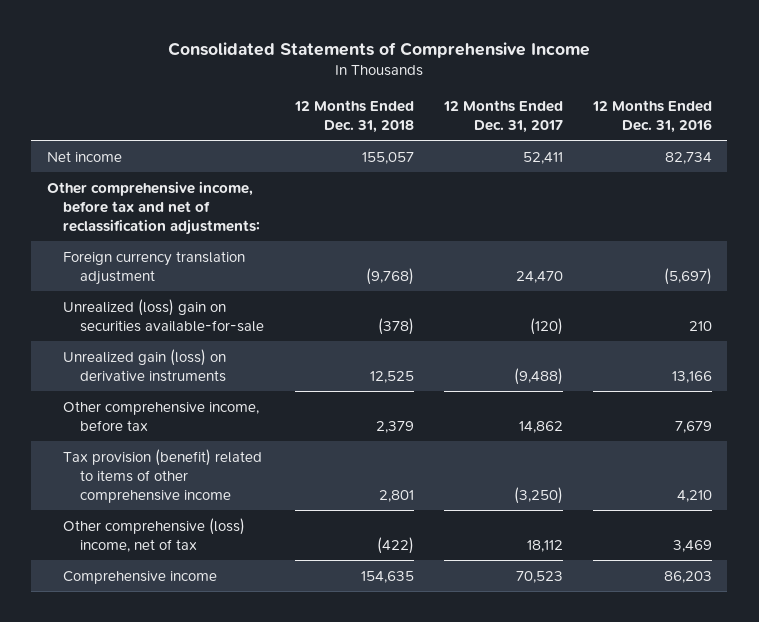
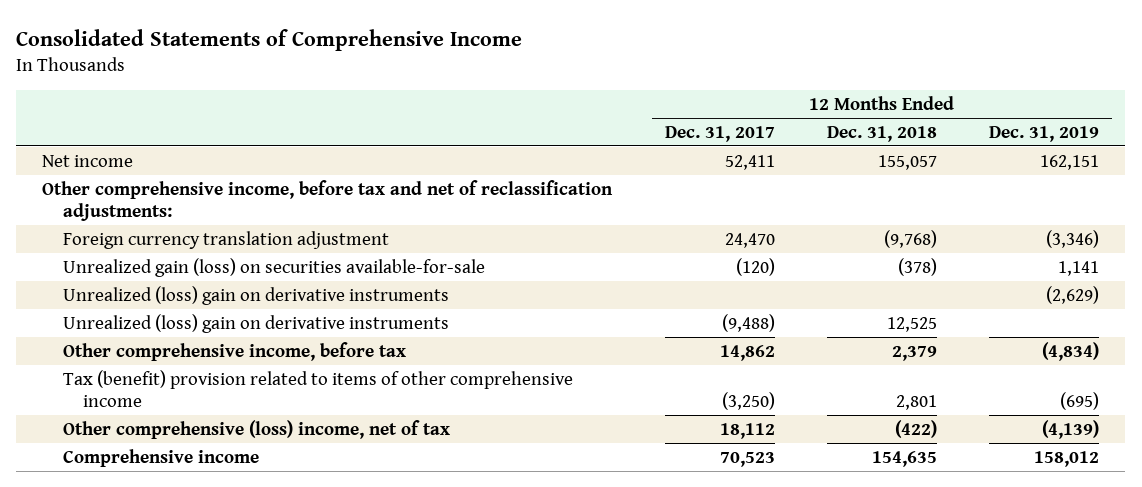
- | 12 Months Ended Dec. 31, 2018 | 12 Months Ended Dec. 31, 2017 | 12 Months Ended Dec. 31, 2016
+ | 12 Months Ended Dec. 31, 2017 | 12 Months Ended Dec. 31, 2018 | 12 Months Ended Dec. 31, 2019
- Unrealized (loss) gain on securities available-for-sale | (378) | (120) | 210
- Unrealized gain (loss) on derivative instruments | 12,525 | (9,488) | 13,166
+ Unrealized gain (loss) on securities available-for-sale | (120) | (378) | 1,141
+ Unrealized (loss) gain on derivative instruments | | | (2,629)
+ Unrealized (loss) gain on derivative instruments | (9,488) | 12,525 |
- Tax provision (benefit) related to items of other comprehensive income | 2,801 | (3,250) | 4,210
+ Tax (benefit) provision related to items of other comprehensive income | (3,250) | 2,801 | (695)

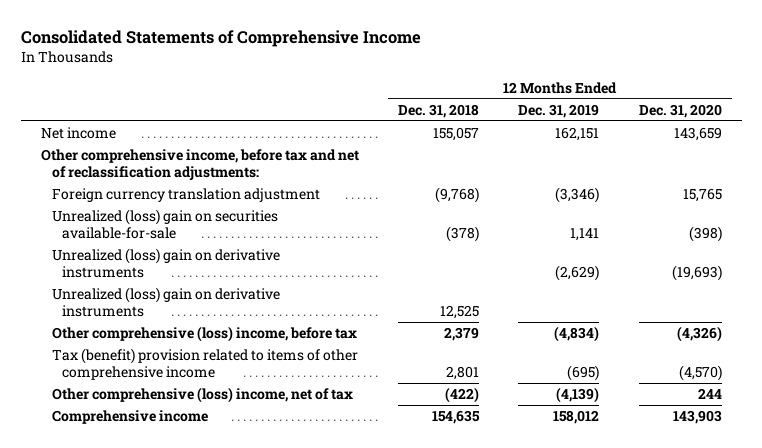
- | 12 Months Ended Dec. 31, 2017 | 12 Months Ended Dec. 31, 2018 | 12 Months Ended Dec. 31, 2019
+ | 12 Months Ended Dec. 31, 2018 | 12 Months Ended Dec. 31, 2019 | 12 Months Ended Dec. 31, 2020
- Unrealized gain (loss) on securities available-for-sale | (120) | (378) | 1,141
+ Unrealized (loss) gain on securities available-for-sale | (378) | 1,141 | (398)
- Other comprehensive income, before tax | 14,862 | 2,379 | (4,834)
+ Other comprehensive (loss) income, before tax | 2,379 | (4,834) | (4,326)

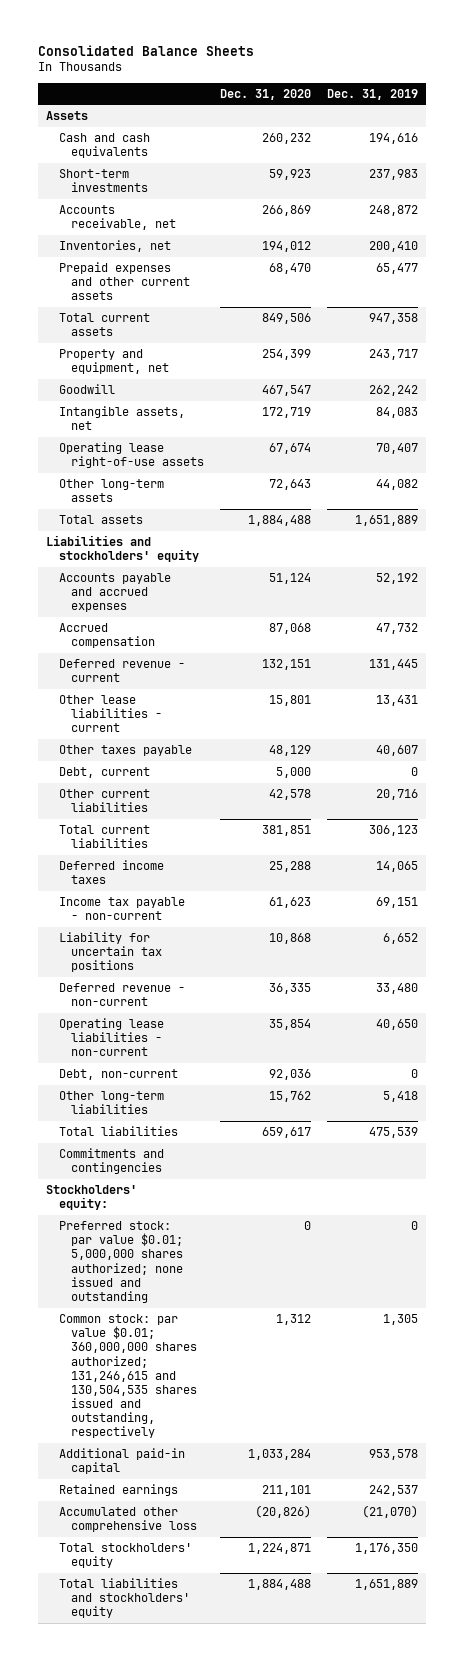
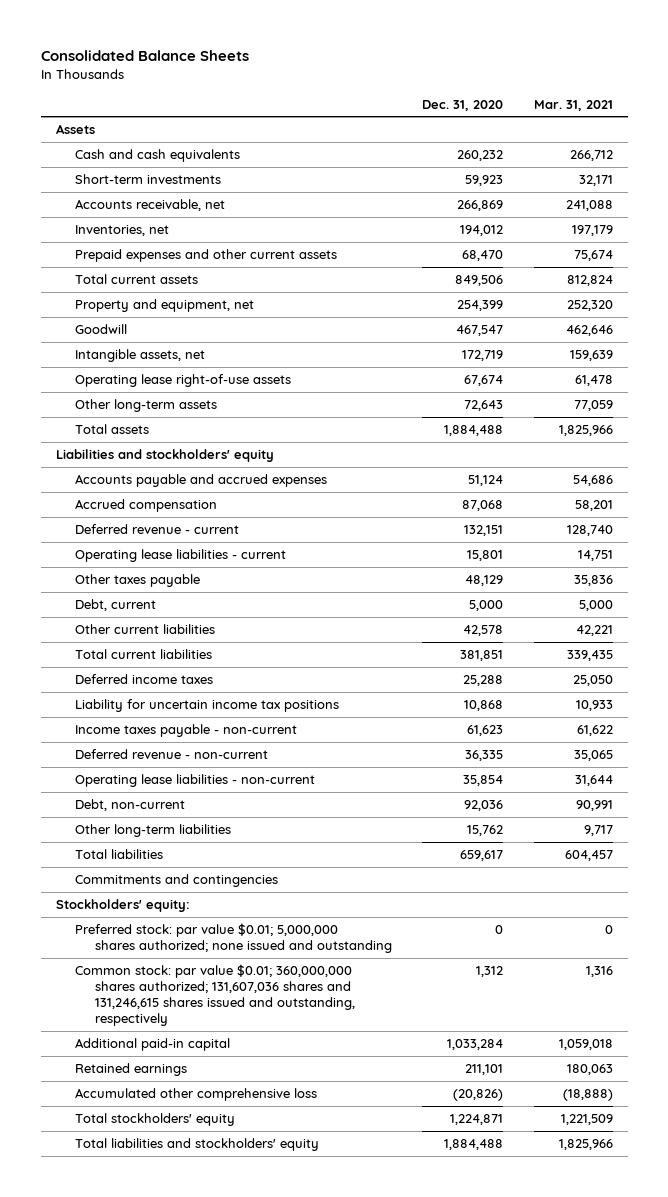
- | Dec. 31, 2020 | Dec. 31, 2019
+ | Dec. 31, 2020 | Mar. 31, 2021
- Other lease liabilities - current | 15,801 | 13,431
+ Operating lease liabilities - current | 15,801 | 14,751
- Income tax payable - non-current | 61,623 | 69,151
- Liability for uncertain tax positions | 10,868 | 6,652
+ Liability for uncertain income tax positions | 10,868 | 10,933
+ Income taxes payable - non-current | 61,623 | 61,622
- Common stock: par value $0.01; 360,000,000 shares authorized; 131,246,615 and 130,504,535 shares issued and outstanding, respectively | 1,312 | 1,305
+ Common stock: par value $0.01; 360,000,000 shares authorized; 131,607,036 shares and 131,246,615 shares issued and outstanding, respectively | 1,312 | 1,316

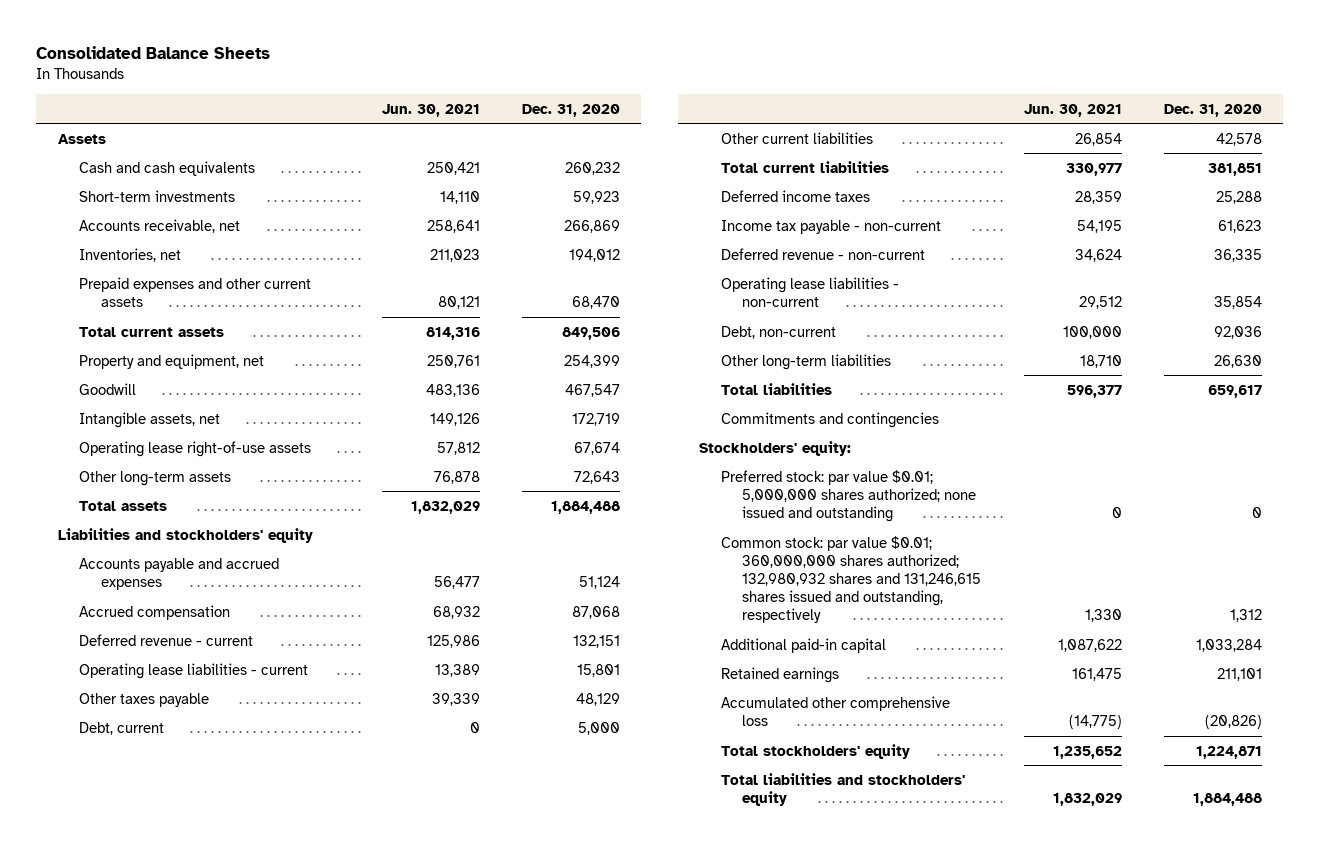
- | Dec. 31, 2020 | Mar. 31, 2021
+ | Jun. 30, 2021 | Dec. 31, 2020
- Liability for uncertain income tax positions | 10,868 | 10,933
- Income taxes payable - non-current | 61,623 | 61,622
+ Income tax payable - non-current | 54,195 | 61,623
- Other long-term liabilities | 15,762 | 9,717
+ Other long-term liabilities | 18,710 | 26,630
- Common stock: par value $0.01; 360,000,000 shares authorized; 131,607,036 shares and 131,246,615 shares issued and outstanding, respectively | 1,312 | 1,316
+ Common stock: par value $0.01; 360,000,000 shares authorized; 132,980,932 shares and 131,246,615 shares issued and outstanding, respectively | 1,330 | 1,312

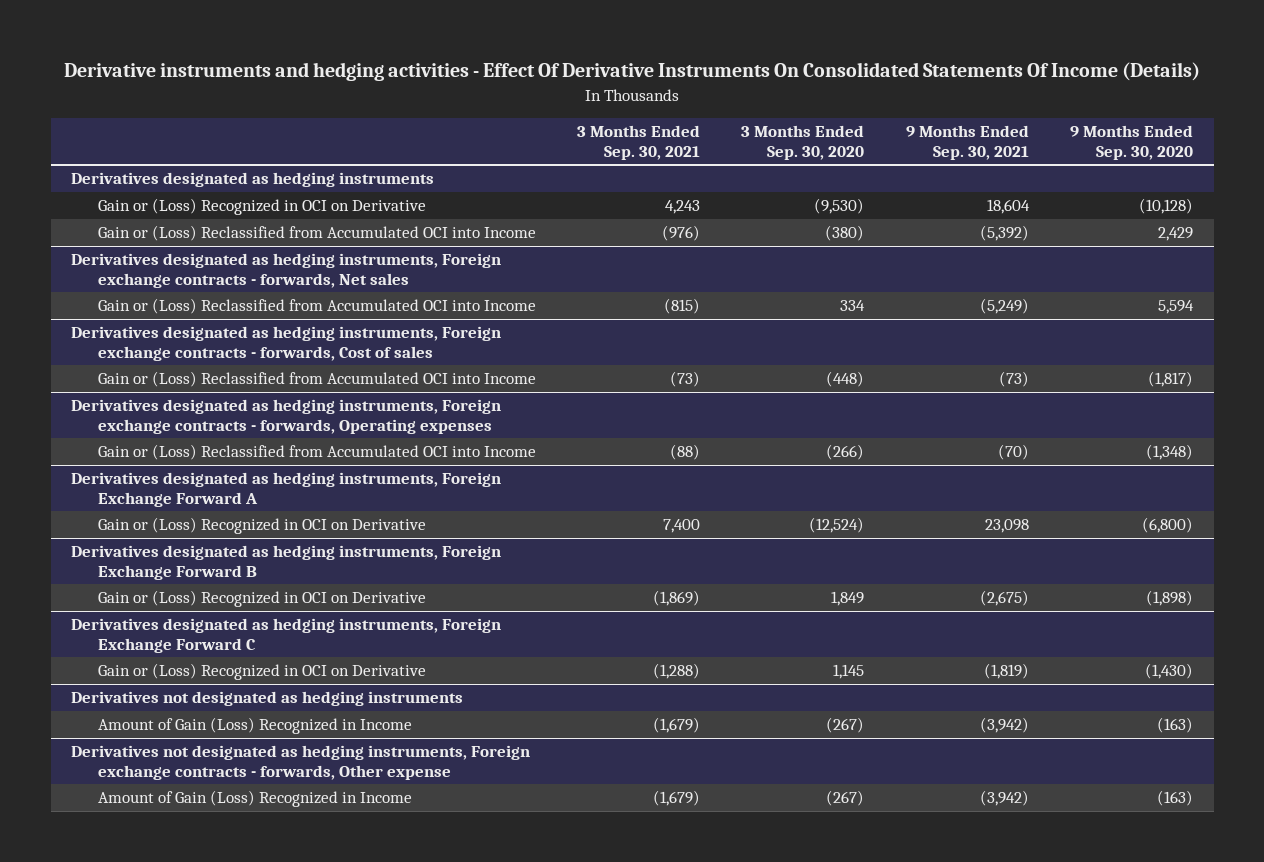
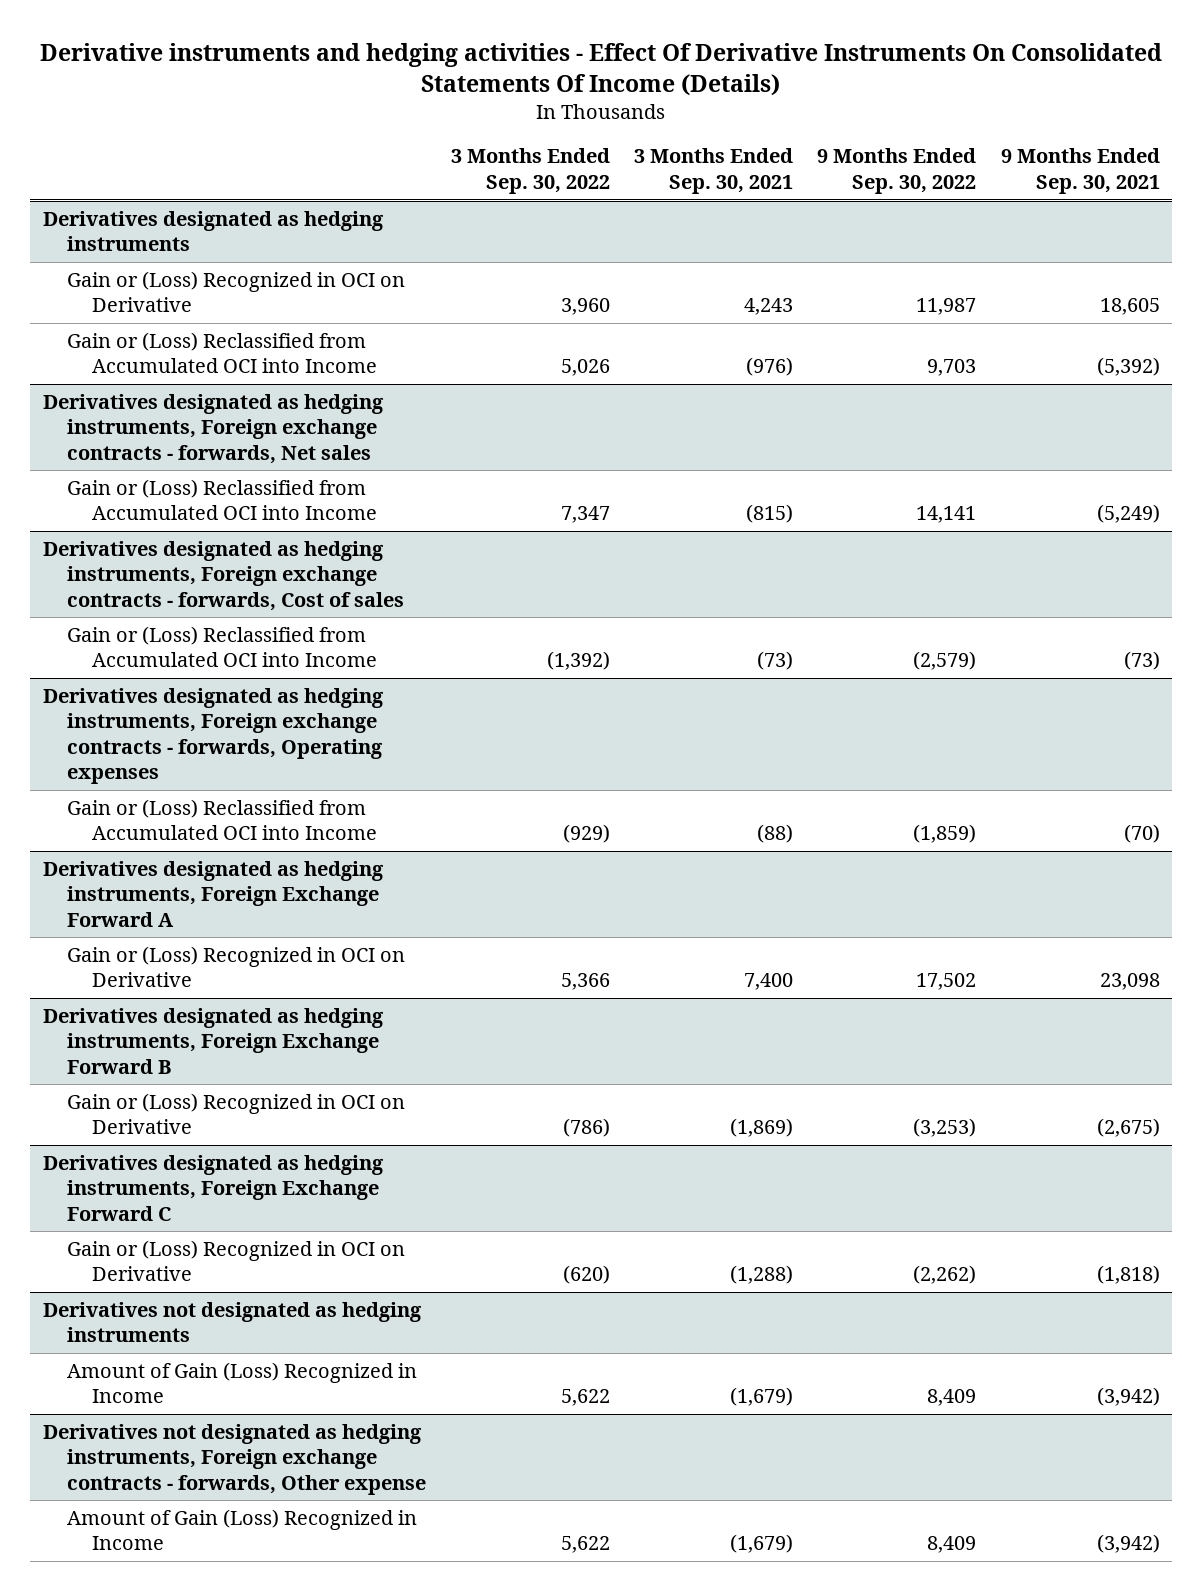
- | 3 Months Ended Sep. 30, 2021 | 3 Months Ended Sep. 30, 2020 | 9 Months Ended Sep. 30, 2021 | 9 Months Ended Sep. 30, 2020
+ | 3 Months Ended Sep. 30, 2022 | 3 Months Ended Sep. 30, 2021 | 9 Months Ended Sep. 30, 2022 | 9 Months Ended Sep. 30, 2021
@ Derivatives designated as hedging instruments
- Gain or (Loss) Recognized in OCI on Derivative | 4,243 | (9,530) | 18,604 | (10,128)
+ Gain or (Loss) Recognized in OCI on Derivative | 3,960 | 4,243 | 11,987 | 18,605
@ Derivatives designated as hedging instruments, Foreign Exchange Forward C
- Gain or (Loss) Recognized in OCI on Derivative | (1,288) | 1,145 | (1,819) | (1,430)
+ Gain or (Loss) Recognized in OCI on Derivative | (620) | (1,288) | (2,262) | (1,818)

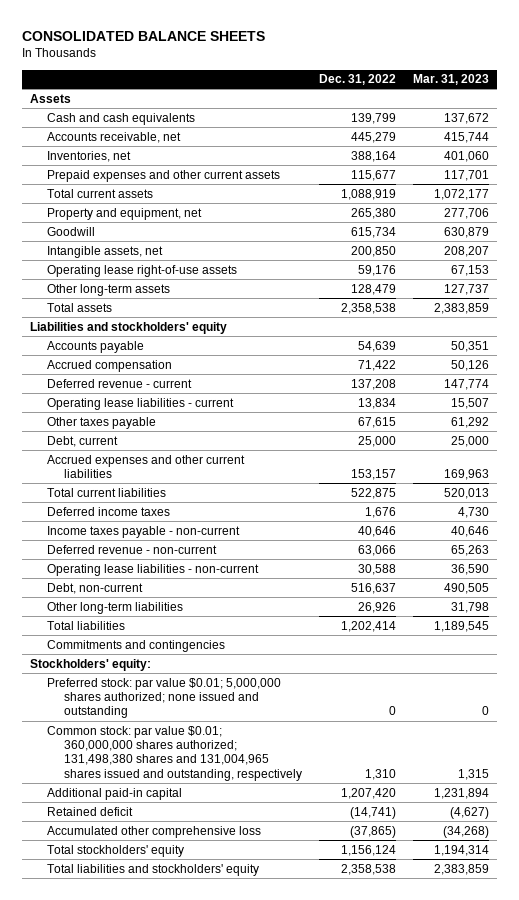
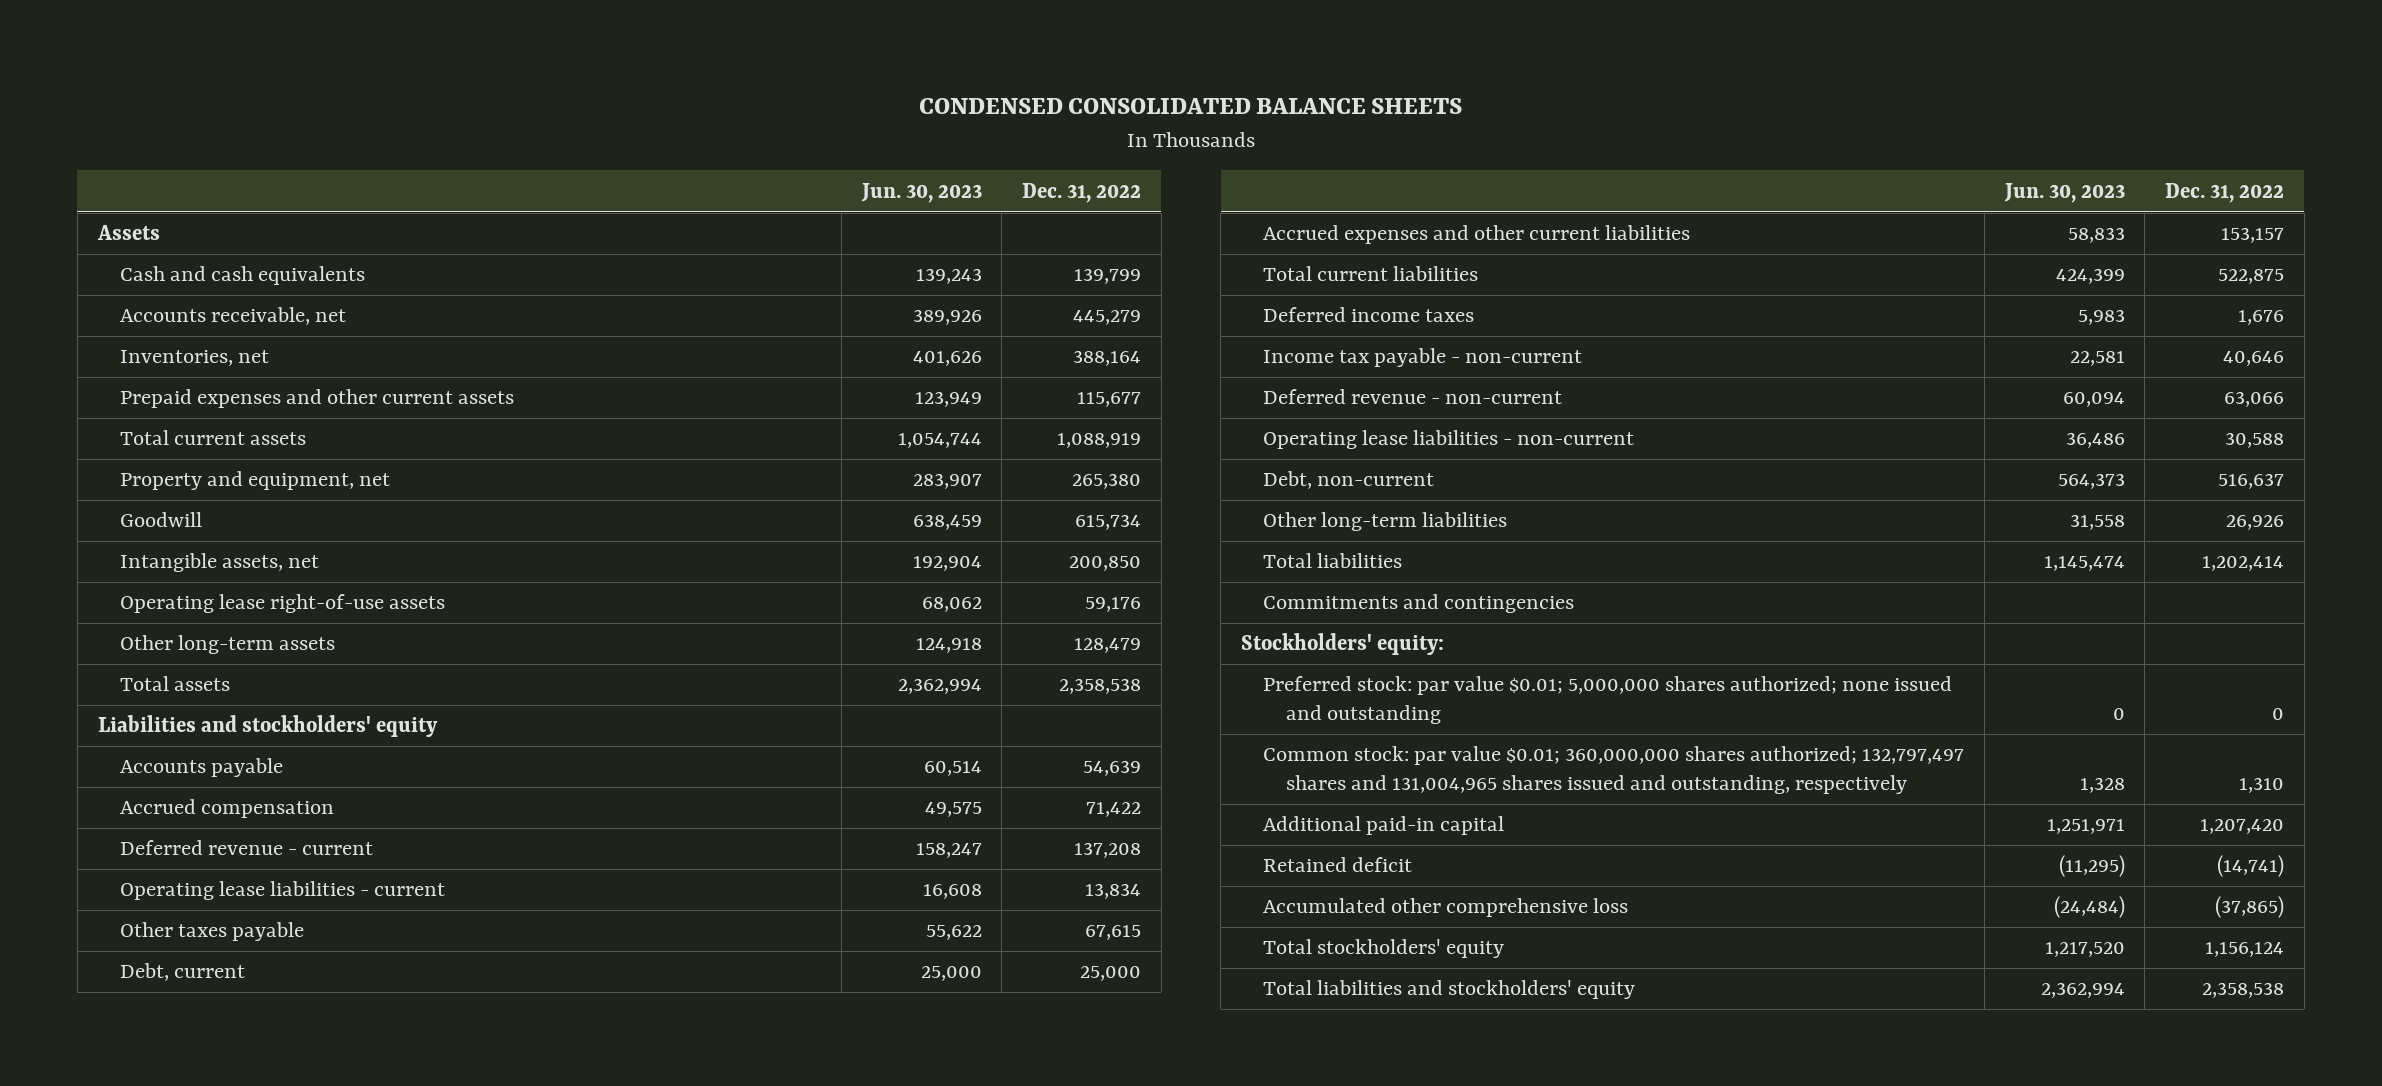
- CONSOLIDATED BALANCE SHEETS
+ CONDENSED CONSOLIDATED BALANCE SHEETS
- | Dec. 31, 2022 | Mar. 31, 2023
+ | Jun. 30, 2023 | Dec. 31, 2022
- Income taxes payable - non-current | 40,646 | 40,646
+ Income tax payable - non-current | 22,581 | 40,646
- Common stock: par value $0.01; 360,000,000 shares authorized; 131,498,380 shares and 131,004,965 shares issued and outstanding, respectively | 1,310 | 1,315
+ Common stock: par value $0.01; 360,000,000 shares authorized; 132,797,497 shares and 131,004,965 shares issued and outstanding, respectively | 1,328 | 1,310

